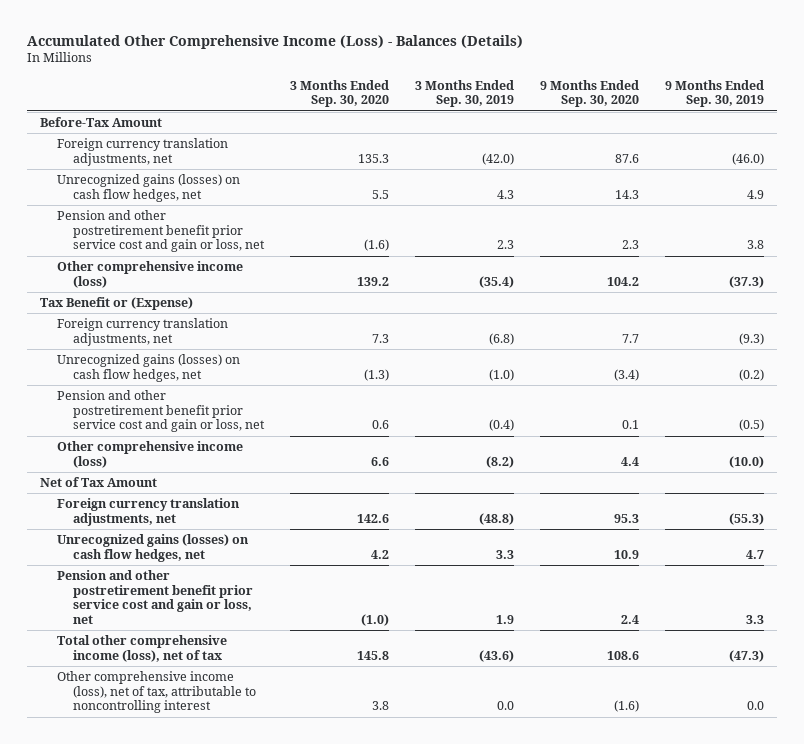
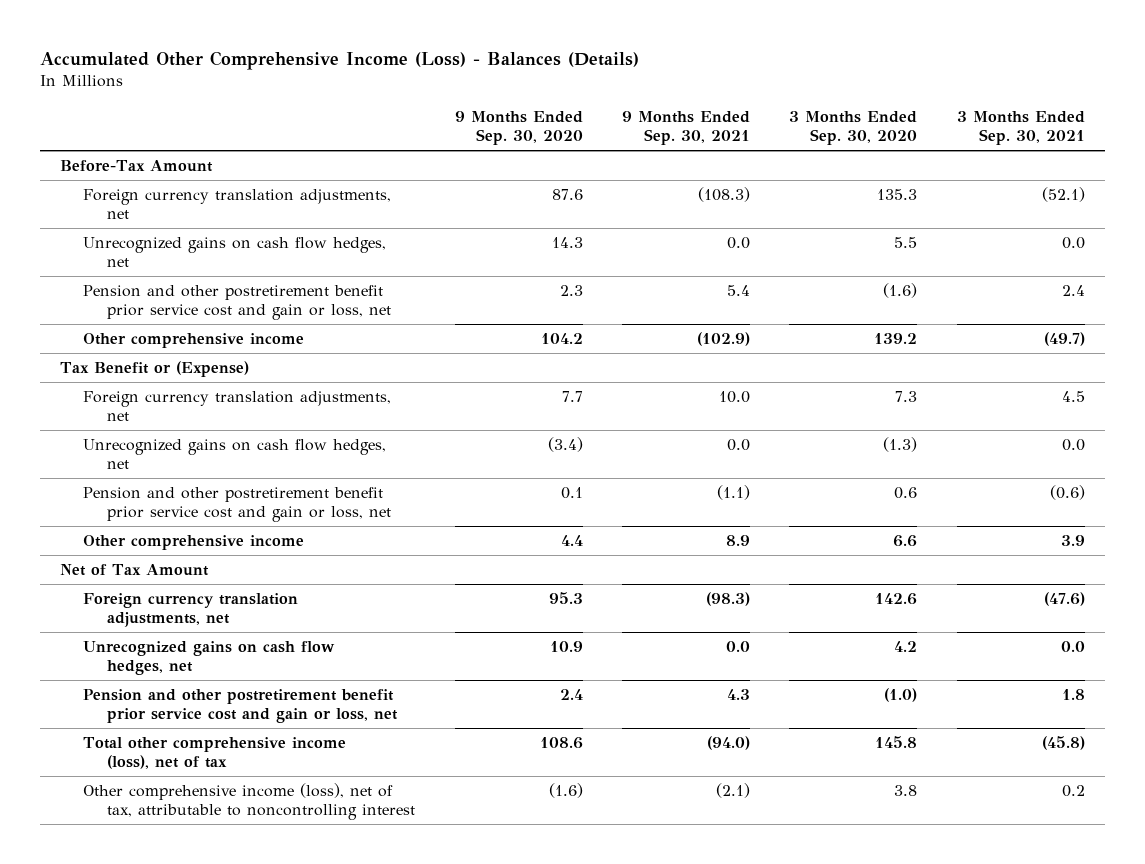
- | 3 Months Ended Sep. 30, 2020 | 3 Months Ended Sep. 30, 2019 | 9 Months Ended Sep. 30, 2020 | 9 Months Ended Sep. 30, 2019
+ | 9 Months Ended Sep. 30, 2020 | 9 Months Ended Sep. 30, 2021 | 3 Months Ended Sep. 30, 2020 | 3 Months Ended Sep. 30, 2021
- Unrecognized gains (losses) on cash flow hedges, net | 5.5 | 4.3 | 14.3 | 4.9
+ Unrecognized gains on cash flow hedges, net | 14.3 | 0.0 | 5.5 | 0.0
- Other comprehensive income (loss) | 139.2 | (35.4) | 104.2 | (37.3)
+ Other comprehensive income | 104.2 | (102.9) | 139.2 | (49.7)
- Unrecognized gains (losses) on cash flow hedges, net | (1.3) | (1.0) | (3.4) | (0.2)
+ Unrecognized gains on cash flow hedges, net | (3.4) | 0.0 | (1.3) | 0.0
- Other comprehensive income (loss) | 6.6 | (8.2) | 4.4 | (10.0)
+ Other comprehensive income | 4.4 | 8.9 | 6.6 | 3.9
- Unrecognized gains (losses) on cash flow hedges, net | 4.2 | 3.3 | 10.9 | 4.7
+ Unrecognized gains on cash flow hedges, net | 10.9 | 0.0 | 4.2 | 0.0

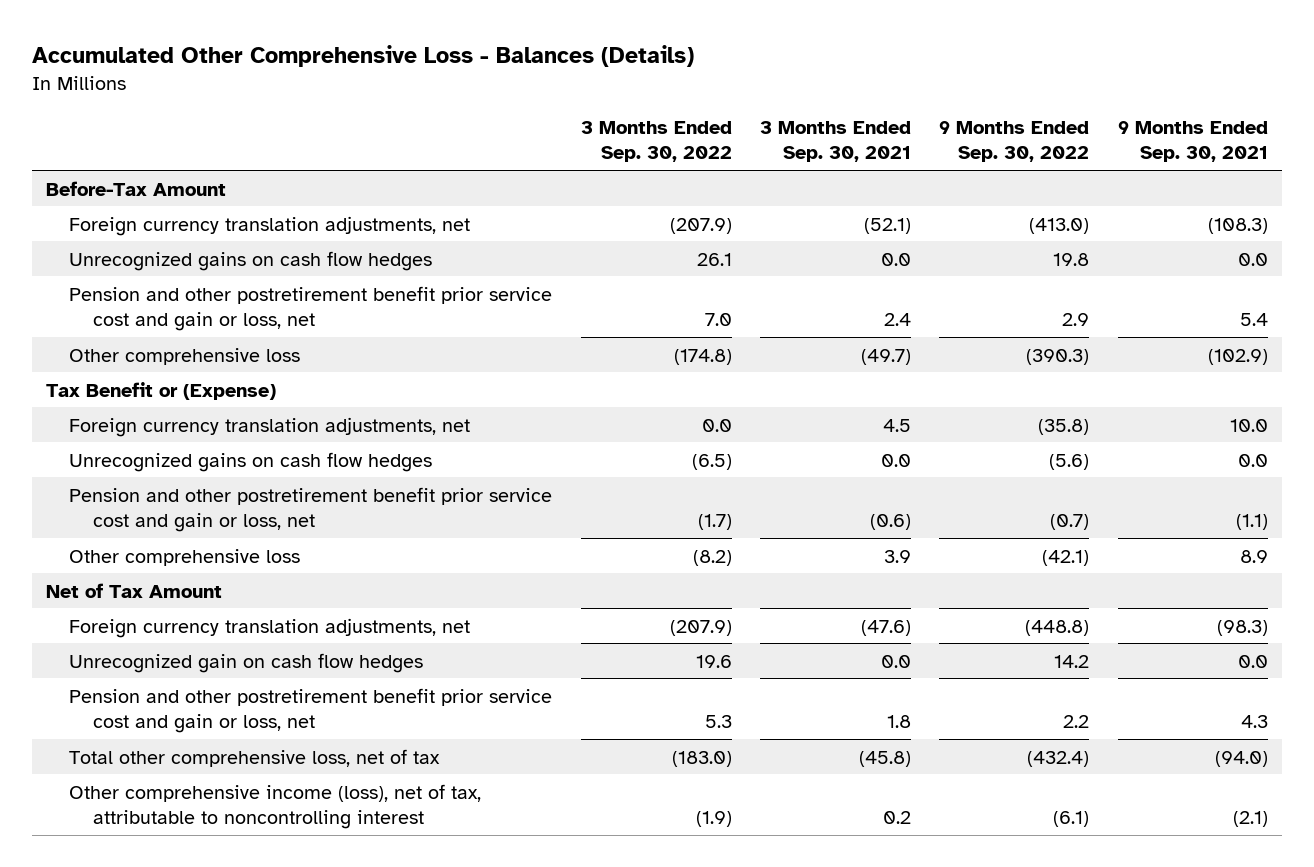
- Accumulated Other Comprehensive Income (Loss) - Balances (Details)
+ Accumulated Other Comprehensive Loss - Balances (Details)
- | 9 Months Ended Sep. 30, 2020 | 9 Months Ended Sep. 30, 2021 | 3 Months Ended Sep. 30, 2020 | 3 Months Ended Sep. 30, 2021
+ | 3 Months Ended Sep. 30, 2022 | 3 Months Ended Sep. 30, 2021 | 9 Months Ended Sep. 30, 2022 | 9 Months Ended Sep. 30, 2021
- Unrecognized gains on cash flow hedges, net | 14.3 | 0.0 | 5.5 | 0.0
+ Unrecognized gains on cash flow hedges | 26.1 | 0.0 | 19.8 | 0.0
- Other comprehensive income | 104.2 | (102.9) | 139.2 | (49.7)
+ Other comprehensive loss | (174.8) | (49.7) | (390.3) | (102.9)
- Unrecognized gains on cash flow hedges, net | (3.4) | 0.0 | (1.3) | 0.0
+ Unrecognized gains on cash flow hedges | (6.5) | 0.0 | (5.6) | 0.0
- Other comprehensive income | 4.4 | 8.9 | 6.6 | 3.9
+ Other comprehensive loss | (8.2) | 3.9 | (42.1) | 8.9
- Unrecognized gains on cash flow hedges, net | 10.9 | 0.0 | 4.2 | 0.0
+ Unrecognized gain on cash flow hedges | 19.6 | 0.0 | 14.2 | 0.0
- Total other comprehensive income (loss), net of tax | 108.6 | (94.0) | 145.8 | (45.8)
+ Total other comprehensive loss, net of tax | (183.0) | (45.8) | (432.4) | (94.0)

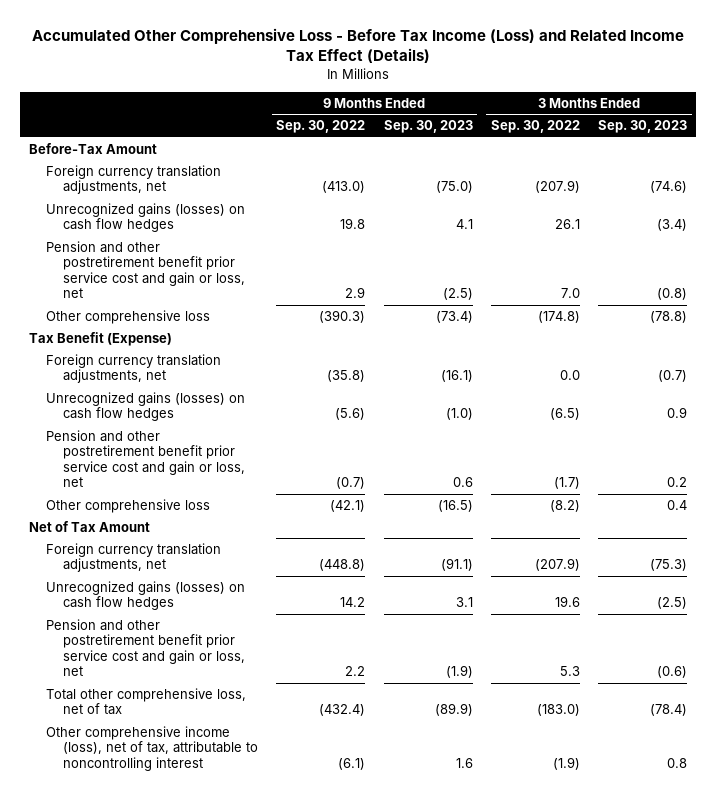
- Accumulated Other Comprehensive Loss - Balances (Details)
+ Accumulated Other Comprehensive Loss - Before Tax Income (Loss) and Related Income Tax Effect (Details)
- | 3 Months Ended Sep. 30, 2022 | 3 Months Ended Sep. 30, 2021 | 9 Months Ended Sep. 30, 2022 | 9 Months Ended Sep. 30, 2021
+ | 9 Months Ended Sep. 30, 2022 | 9 Months Ended Sep. 30, 2023 | 3 Months Ended Sep. 30, 2022 | 3 Months Ended Sep. 30, 2023
- Unrecognized gains on cash flow hedges | 26.1 | 0.0 | 19.8 | 0.0
+ Unrecognized gains (losses) on cash flow hedges | 19.8 | 4.1 | 26.1 | (3.4)
- Tax Benefit or (Expense)
+ Tax Benefit (Expense)
- Unrecognized gains on cash flow hedges | (6.5) | 0.0 | (5.6) | 0.0
+ Unrecognized gains (losses) on cash flow hedges | (5.6) | (1.0) | (6.5) | 0.9
- Unrecognized gain on cash flow hedges | 19.6 | 0.0 | 14.2 | 0.0
+ Unrecognized gains (losses) on cash flow hedges | 14.2 | 3.1 | 19.6 | (2.5)

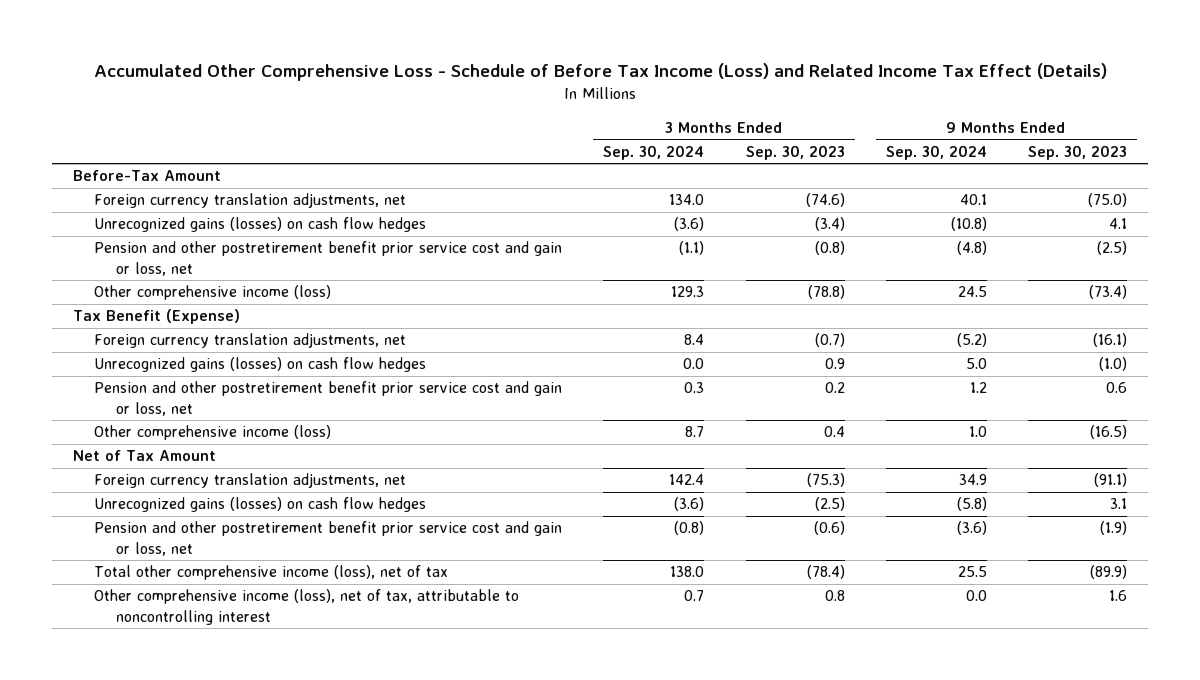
- Accumulated Other Comprehensive Loss - Before Tax Income (Loss) and Related Income Tax Effect (Details)
+ Accumulated Other Comprehensive Loss - Schedule of Before Tax Income (Loss) and Related Income Tax Effect (Details)
- | 9 Months Ended Sep. 30, 2022 | 9 Months Ended Sep. 30, 2023 | 3 Months Ended Sep. 30, 2022 | 3 Months Ended Sep. 30, 2023
+ | 3 Months Ended Sep. 30, 2024 | 3 Months Ended Sep. 30, 2023 | 9 Months Ended Sep. 30, 2024 | 9 Months Ended Sep. 30, 2023
- Other comprehensive loss | (390.3) | (73.4) | (174.8) | (78.8)
+ Other comprehensive income (loss) | 129.3 | (78.8) | 24.5 | (73.4)
- Other comprehensive loss | (42.1) | (16.5) | (8.2) | 0.4
+ Other comprehensive income (loss) | 8.7 | 0.4 | 1.0 | (16.5)
- Total other comprehensive loss, net of tax | (432.4) | (89.9) | (183.0) | (78.4)
+ Total other comprehensive income (loss), net of tax | 138.0 | (78.4) | 25.5 | (89.9)

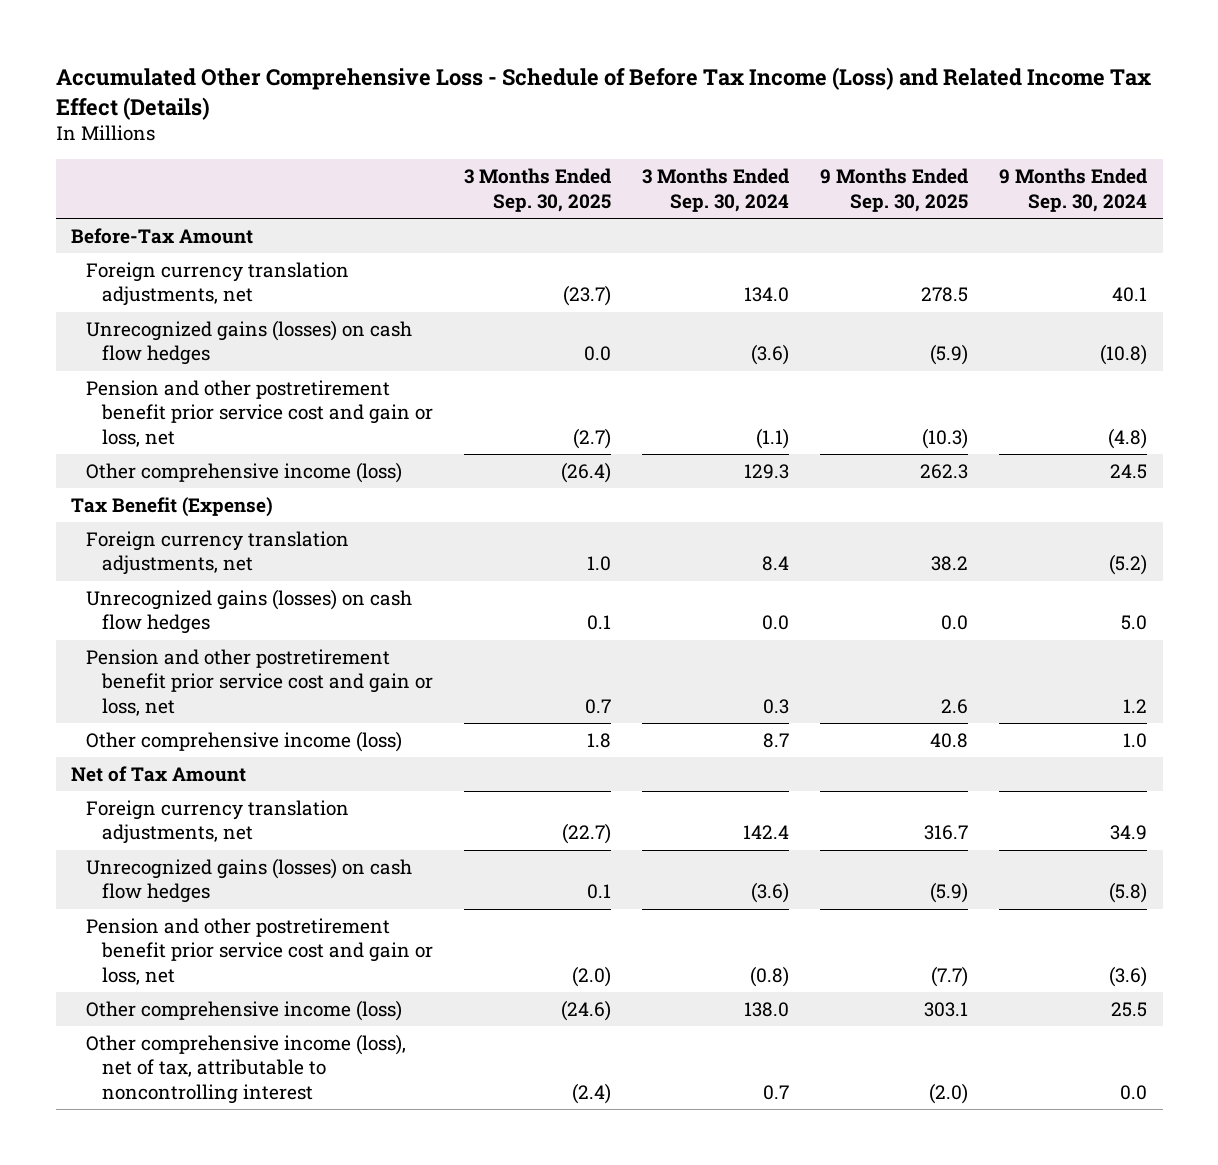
- | 3 Months Ended Sep. 30, 2024 | 3 Months Ended Sep. 30, 2023 | 9 Months Ended Sep. 30, 2024 | 9 Months Ended Sep. 30, 2023
+ | 3 Months Ended Sep. 30, 2025 | 3 Months Ended Sep. 30, 2024 | 9 Months Ended Sep. 30, 2025 | 9 Months Ended Sep. 30, 2024
- Total other comprehensive income (loss), net of tax | 138.0 | (78.4) | 25.5 | (89.9)
+ Other comprehensive income (loss) | (24.6) | 138.0 | 303.1 | 25.5

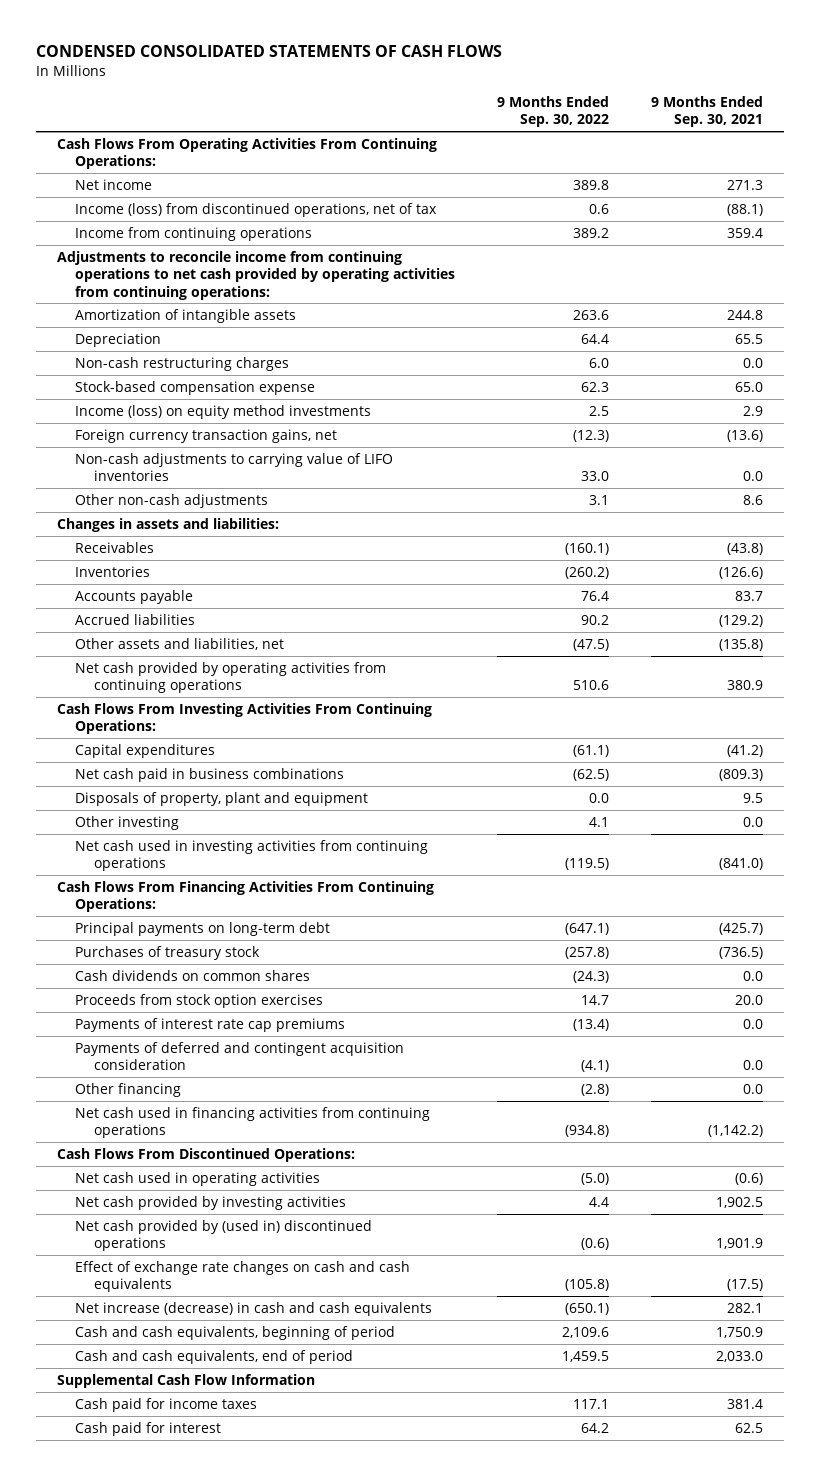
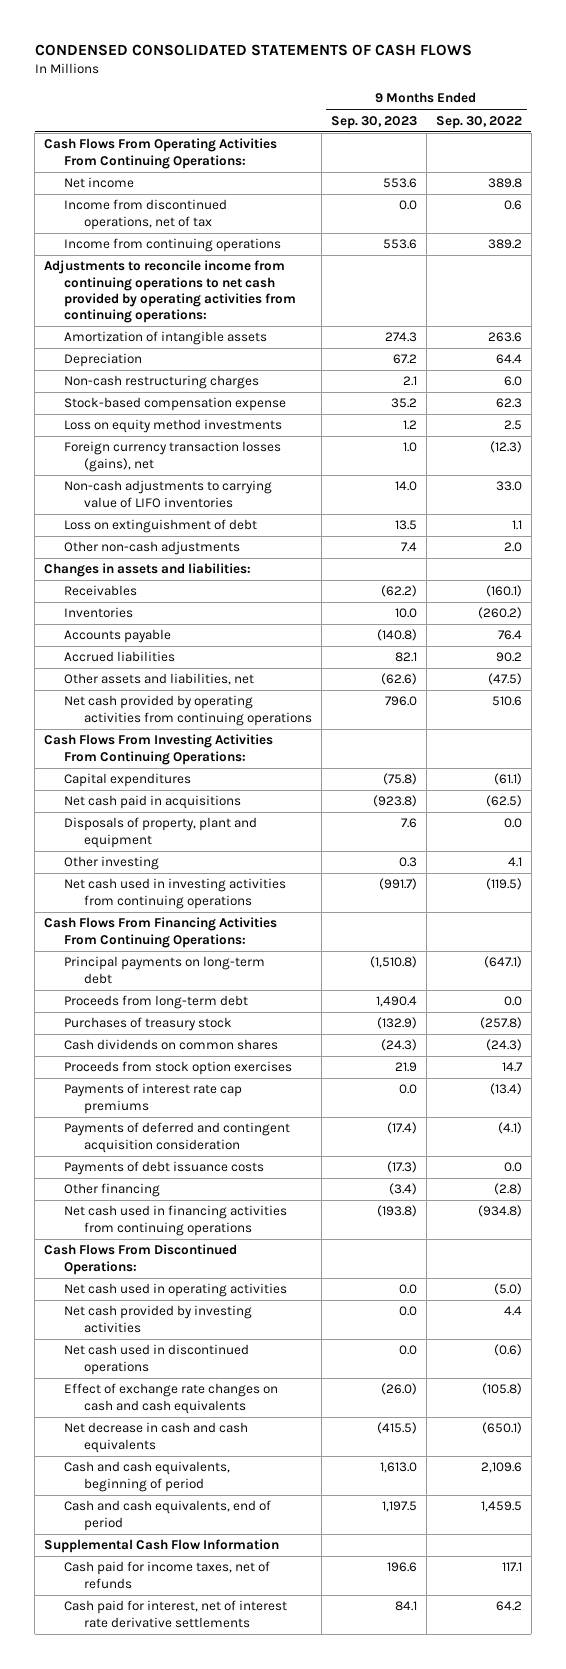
- | 9 Months Ended Sep. 30, 2022 | 9 Months Ended Sep. 30, 2021
+ | 9 Months Ended Sep. 30, 2023 | 9 Months Ended Sep. 30, 2022
- Income (loss) from discontinued operations, net of tax | 0.6 | (88.1)
+ Income from discontinued operations, net of tax | 0.0 | 0.6
- Income (loss) on equity method investments | 2.5 | 2.9
- Foreign currency transaction gains, net | (12.3) | (13.6)
+ Loss on equity method investments | 1.2 | 2.5
+ Foreign currency transaction losses (gains), net | 1.0 | (12.3)
- Other non-cash adjustments | 3.1 | 8.6
+ Loss on extinguishment of debt | 13.5 | 1.1
+ Other non-cash adjustments | 7.4 | 2.0
- Net cash paid in business combinations | (62.5) | (809.3)
+ Net cash paid in acquisitions | (923.8) | (62.5)
+ Proceeds from long-term debt | 1,490.4 | 0.0
+ Payments of debt issuance costs | (17.3) | 0.0
- Net cash provided by (used in) discontinued operations | (0.6) | 1,901.9
+ Net cash used in discontinued operations | 0.0 | (0.6)
- Net increase (decrease) in cash and cash equivalents | (650.1) | 282.1
+ Net decrease in cash and cash equivalents | (415.5) | (650.1)
- Cash paid for income taxes | 117.1 | 381.4
- Cash paid for interest | 64.2 | 62.5
+ Cash paid for income taxes, net of refunds | 196.6 | 117.1
+ Cash paid for interest, net of interest rate derivative settlements | 84.1 | 64.2

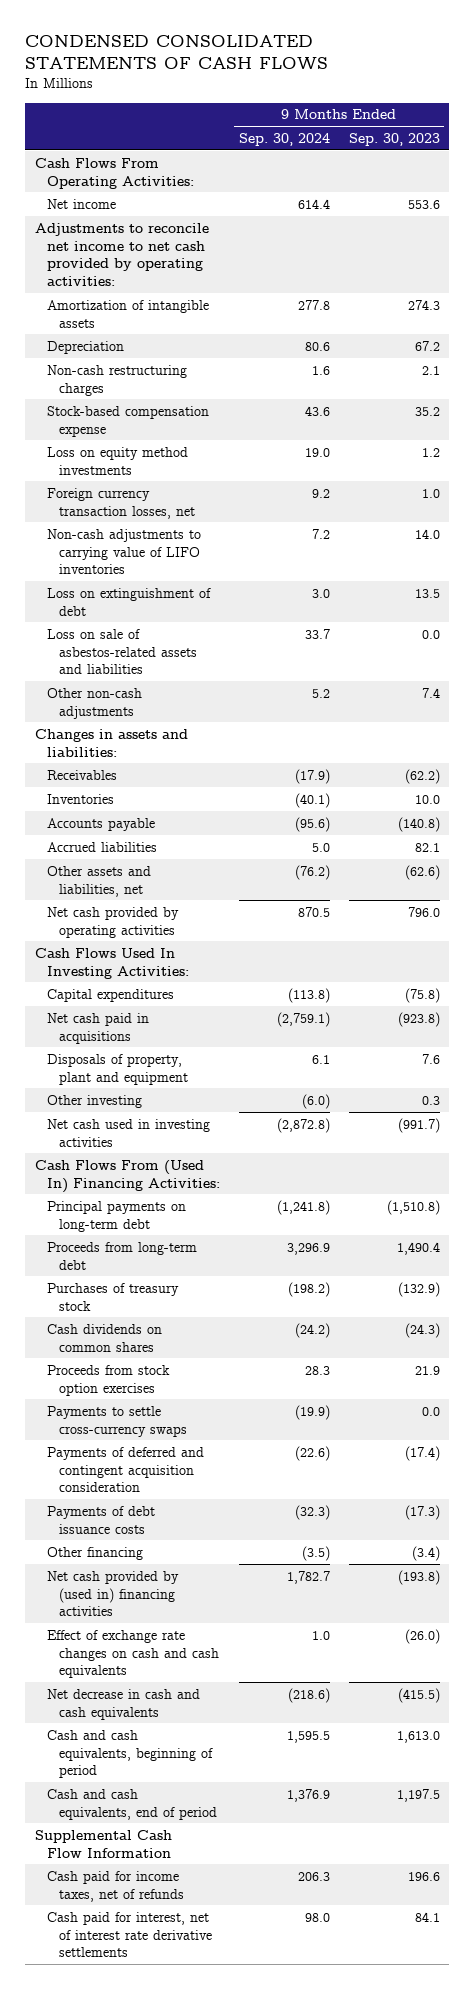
- | 9 Months Ended Sep. 30, 2023 | 9 Months Ended Sep. 30, 2022
+ | 9 Months Ended Sep. 30, 2024 | 9 Months Ended Sep. 30, 2023
- Cash Flows From Operating Activities From Continuing Operations:
+ Cash Flows From Operating Activities:
- Income from discontinued operations, net of tax | 0.0 | 0.6
- Income from continuing operations | 553.6 | 389.2
- Adjustments to reconcile income from continuing operations to net cash provided by operating activities from continuing operations:
+ Adjustments to reconcile net income to net cash provided by operating activities:
- Foreign currency transaction losses (gains), net | 1.0 | (12.3)
+ Foreign currency transaction losses, net | 9.2 | 1.0
+ Loss on sale of asbestos-related assets and liabilities | 33.7 | 0.0
- Net cash provided by operating activities from continuing operations | 796.0 | 510.6
- Cash Flows From Investing Activities From Continuing Operations:
+ Net cash provided by operating activities | 870.5 | 796.0
+ Cash Flows Used In Investing Activities:
- Net cash used in investing activities from continuing operations | (991.7) | (119.5)
- Cash Flows From Financing Activities From Continuing Operations:
+ Net cash used in investing activities | (2,872.8) | (991.7)
+ Cash Flows From (Used In) Financing Activities:
- Payments of interest rate cap premiums | 0.0 | (13.4)
+ Payments to settle cross-currency swaps | (19.9) | 0.0
- Net cash used in financing activities from continuing operations | (193.8) | (934.8)
- Cash Flows From Discontinued Operations:
- Net cash used in operating activities | 0.0 | (5.0)
- Net cash provided by investing activities | 0.0 | 4.4
- Net cash used in discontinued operations | 0.0 | (0.6)
+ Net cash provided by (used in) financing activities | 1,782.7 | (193.8)

